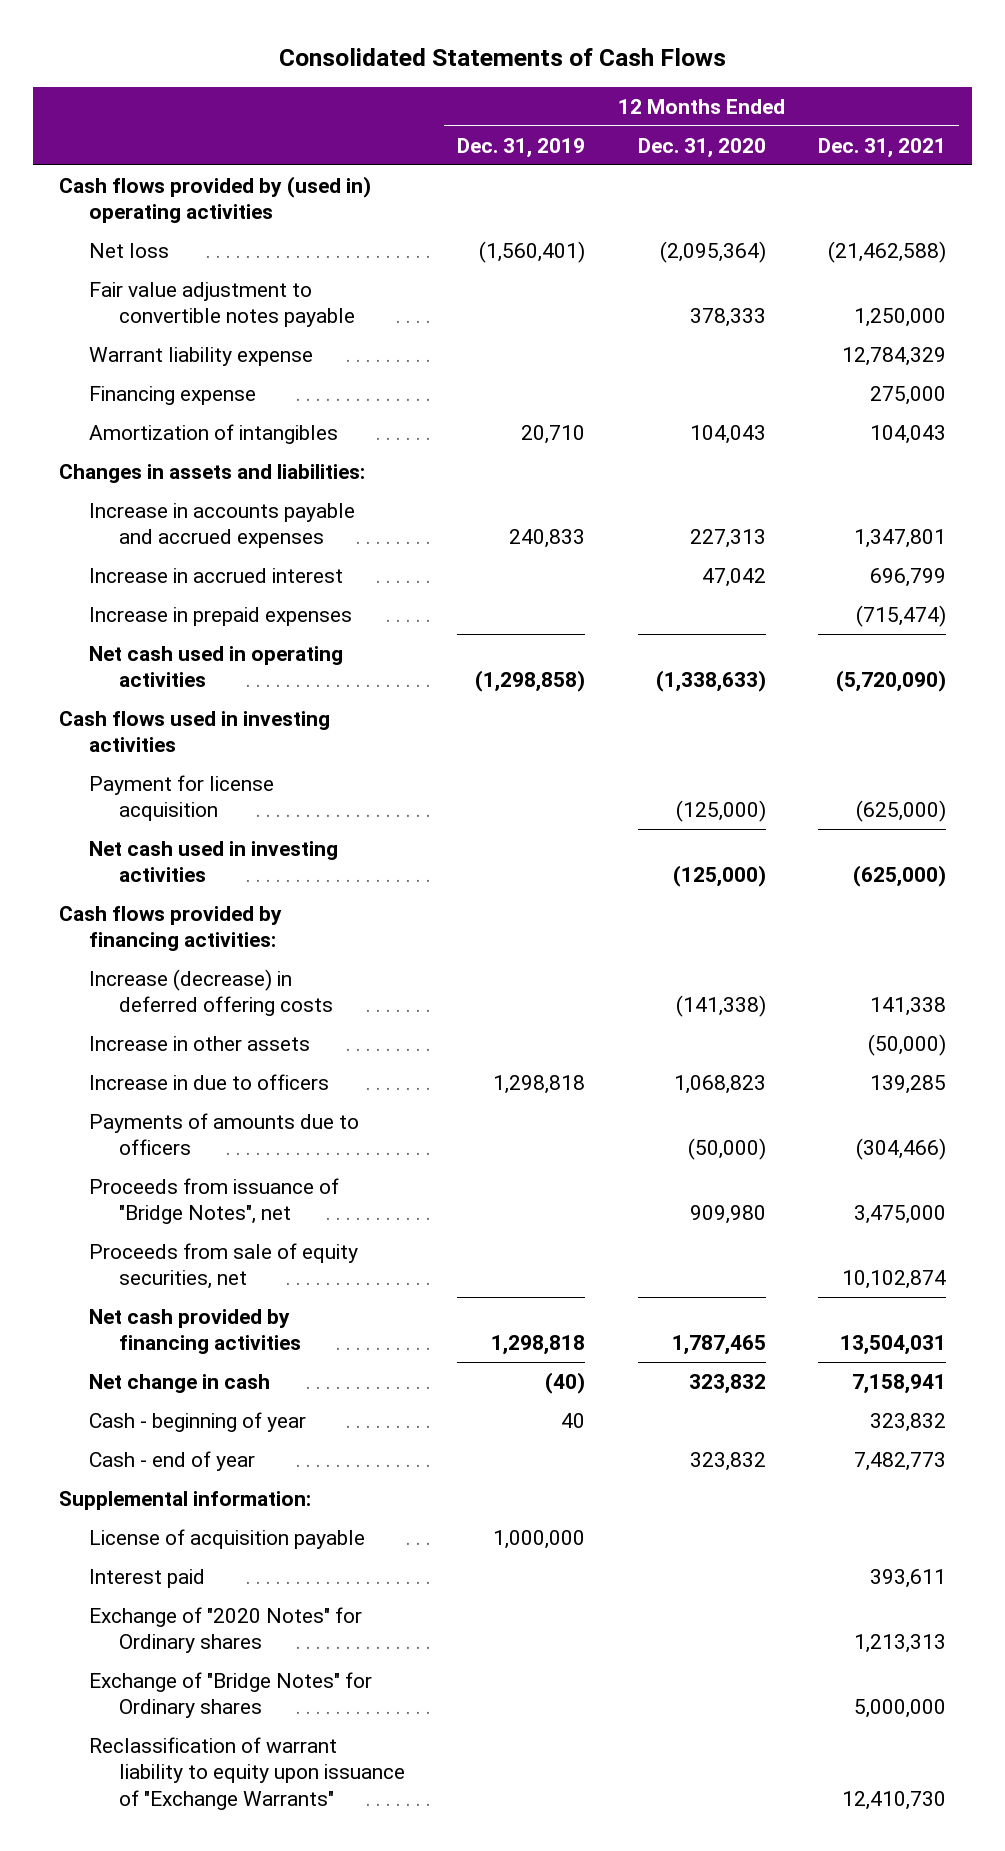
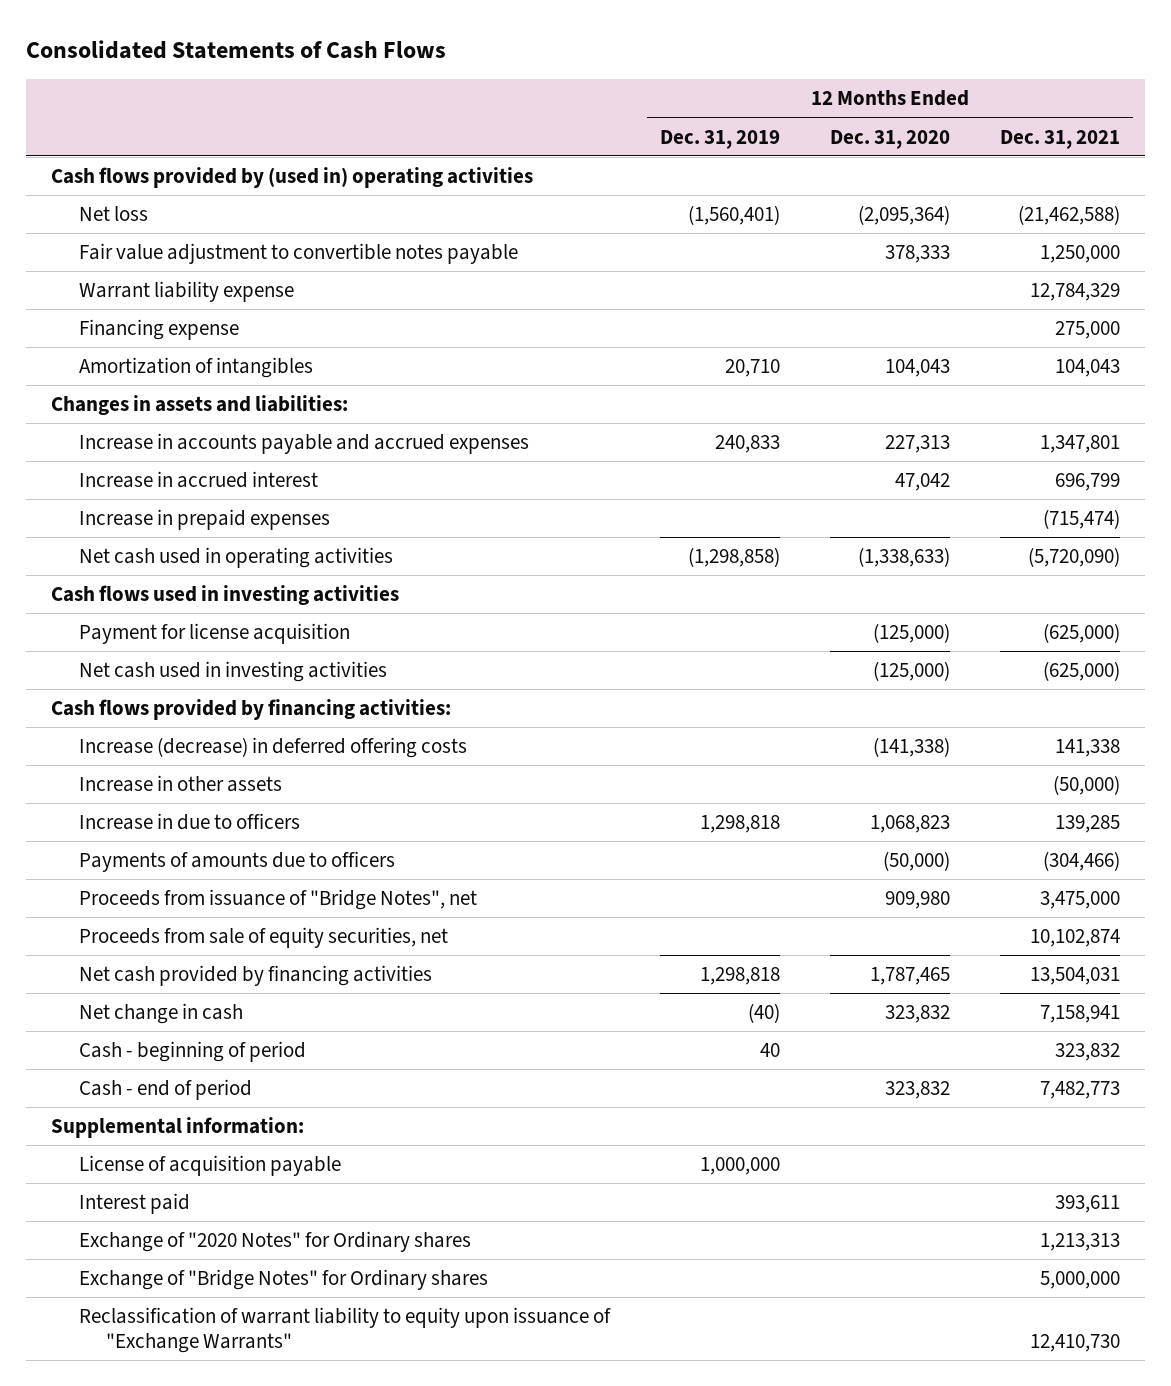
- Cash - beginning of year | 40 | | 323,832
- Cash - end of year | | 323,832 | 7,482,773
+ Cash - beginning of period | 40 | | 323,832
+ Cash - end of period | | 323,832 | 7,482,773

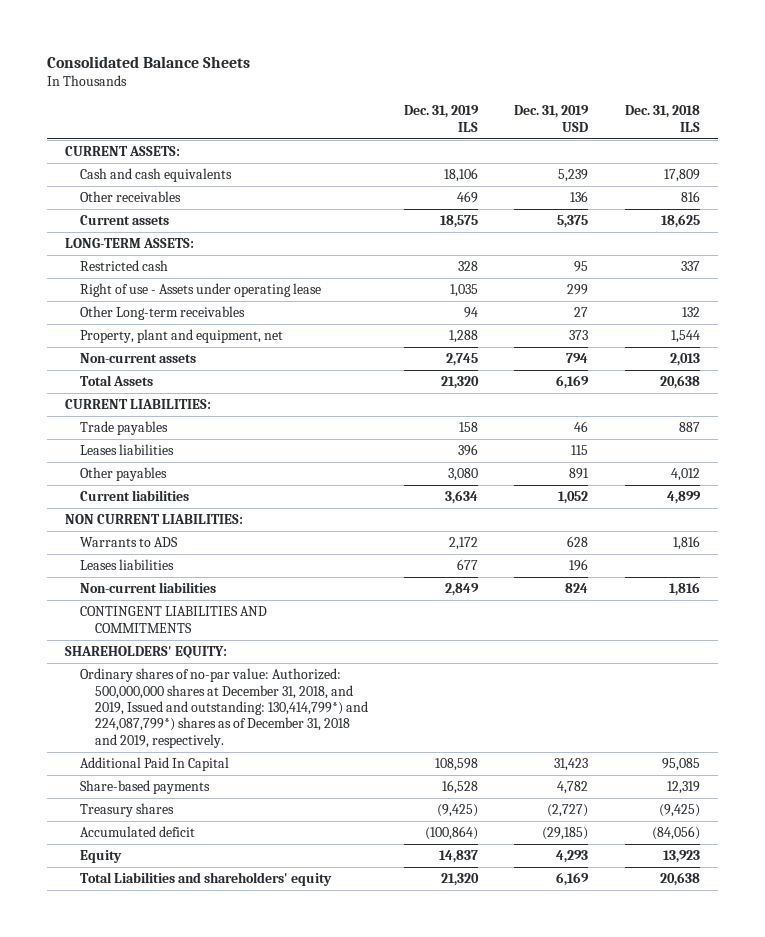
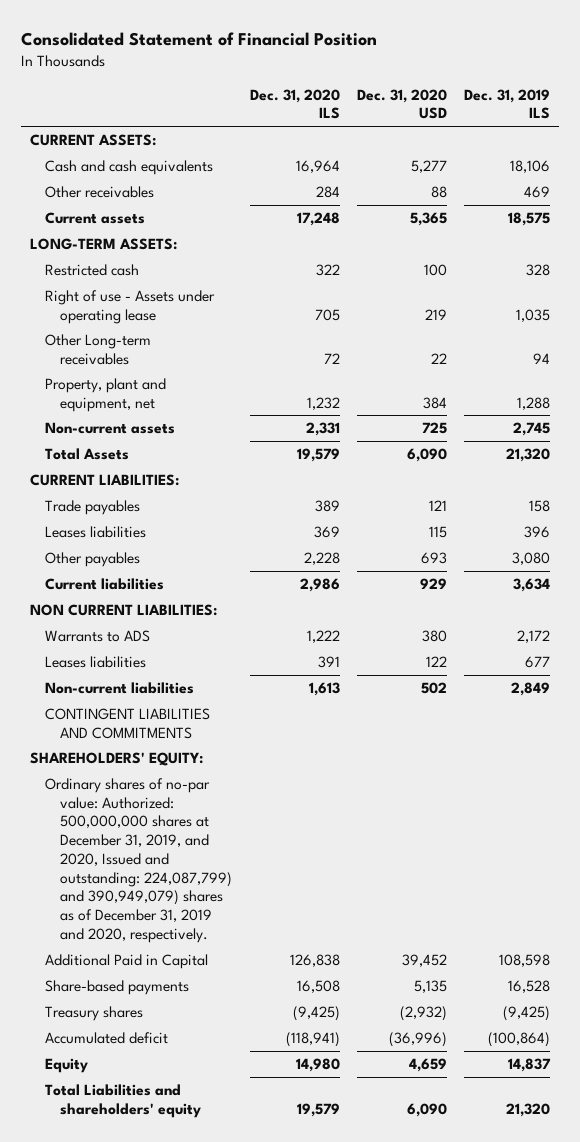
- Consolidated Balance Sheets
+ Consolidated Statement of Financial Position
- | Dec. 31, 2019 ILS | Dec. 31, 2019 USD | Dec. 31, 2018 ILS
+ | Dec. 31, 2020 ILS | Dec. 31, 2020 USD | Dec. 31, 2019 ILS
- Ordinary shares of no-par value: Authorized: 500,000,000 shares at December 31, 2018, and 2019, Issued and outstanding: 130,414,799*) and 224,087,799*) shares as of December 31, 2018 and 2019, respectively.
- Additional Paid In Capital | 108,598 | 31,423 | 95,085
+ Ordinary shares of no-par value: Authorized: 500,000,000 shares at December 31, 2019, and 2020, Issued and outstanding: 224,087,799) and 390,949,079) shares as of December 31, 2019 and 2020, respectively.
+ Additional Paid in Capital | 126,838 | 39,452 | 108,598

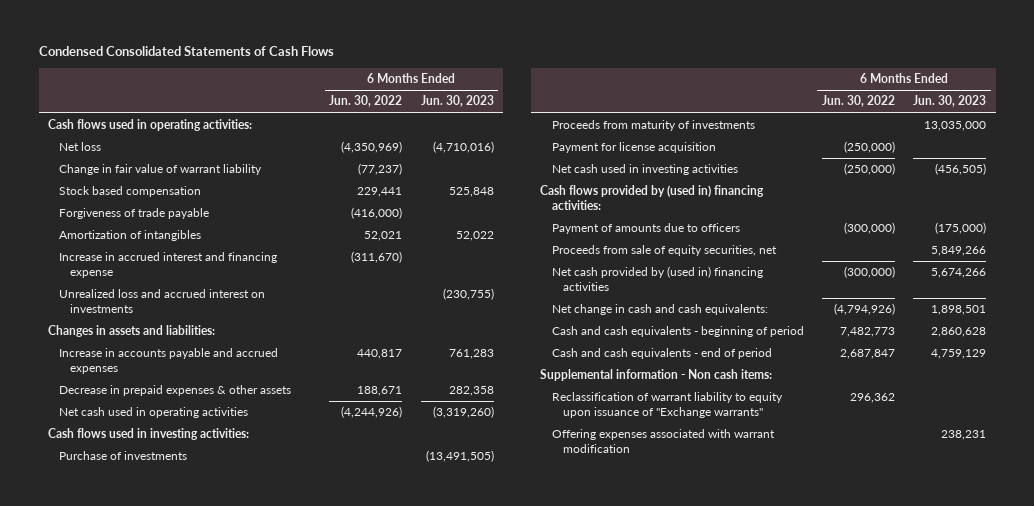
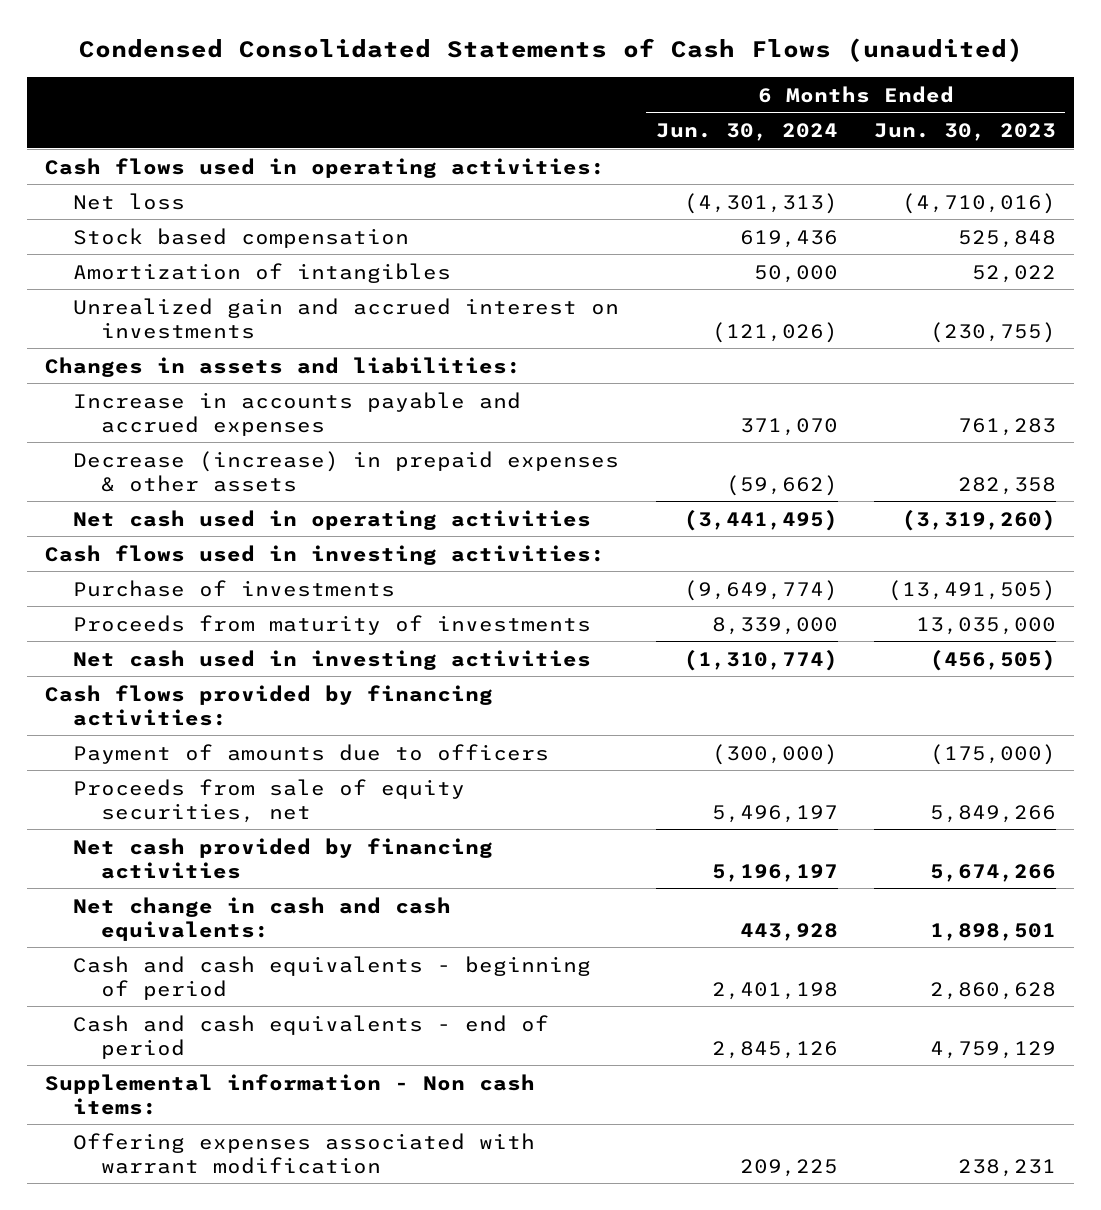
- Condensed Consolidated Statements of Cash Flows
+ Condensed Consolidated Statements of Cash Flows (unaudited)
- | 6 Months Ended Jun. 30, 2022 | 6 Months Ended Jun. 30, 2023
+ | 6 Months Ended Jun. 30, 2024 | 6 Months Ended Jun. 30, 2023
- Change in fair value of warrant liability | (77,237) |
- Forgiveness of trade payable | (416,000) |
- Increase in accrued interest and financing expense | (311,670) |
- Unrealized loss and accrued interest on investments | | (230,755)
+ Unrealized gain and accrued interest on investments | (121,026) | (230,755)
- Decrease in prepaid expenses & other assets | 188,671 | 282,358
+ Decrease (increase) in prepaid expenses & other assets | (59,662) | 282,358
- Payment for license acquisition | (250,000) |
- Cash flows provided by (used in) financing activities:
+ Cash flows provided by financing activities:
- Net cash provided by (used in) financing activities | (300,000) | 5,674,266
+ Net cash provided by financing activities | 5,196,197 | 5,674,266
- Reclassification of warrant liability to equity upon issuance of "Exchange warrants" | 296,362 |

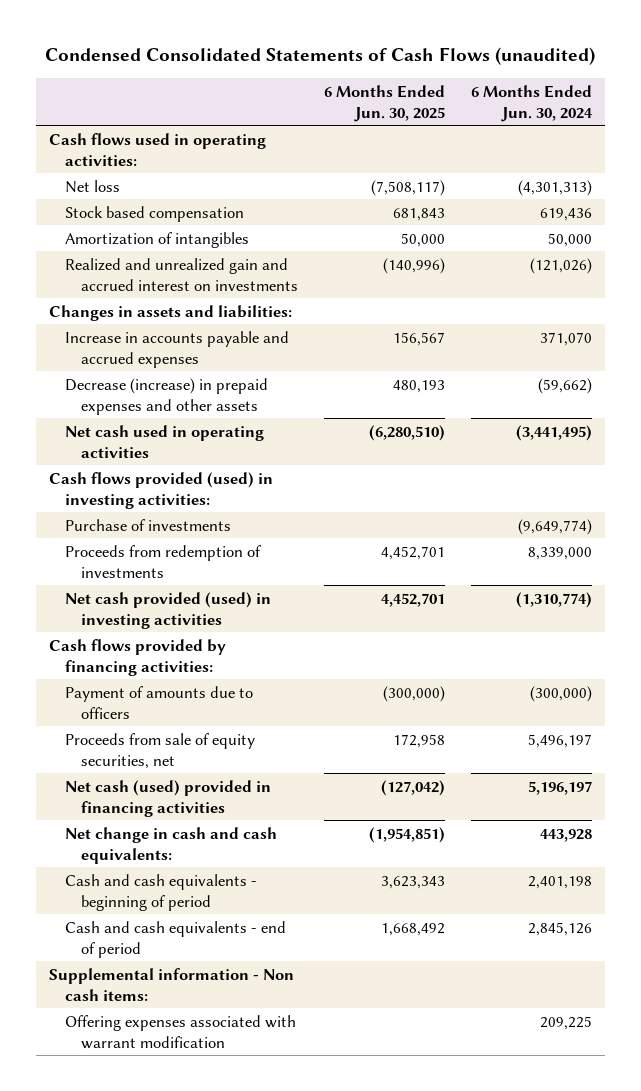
- | 6 Months Ended Jun. 30, 2024 | 6 Months Ended Jun. 30, 2023
+ | 6 Months Ended Jun. 30, 2025 | 6 Months Ended Jun. 30, 2024
- Unrealized gain and accrued interest on investments | (121,026) | (230,755)
+ Realized and unrealized gain and accrued interest on investments | (140,996) | (121,026)
- Decrease (increase) in prepaid expenses & other assets | (59,662) | 282,358
+ Decrease (increase) in prepaid expenses and other assets | 480,193 | (59,662)
- Cash flows used in investing activities:
+ Cash flows provided (used) in investing activities:
- Proceeds from maturity of investments | 8,339,000 | 13,035,000
- Net cash used in investing activities | (1,310,774) | (456,505)
+ Proceeds from redemption of investments | 4,452,701 | 8,339,000
+ Net cash provided (used) in investing activities | 4,452,701 | (1,310,774)
- Net cash provided by financing activities | 5,196,197 | 5,674,266
+ Net cash (used) provided in financing activities | (127,042) | 5,196,197

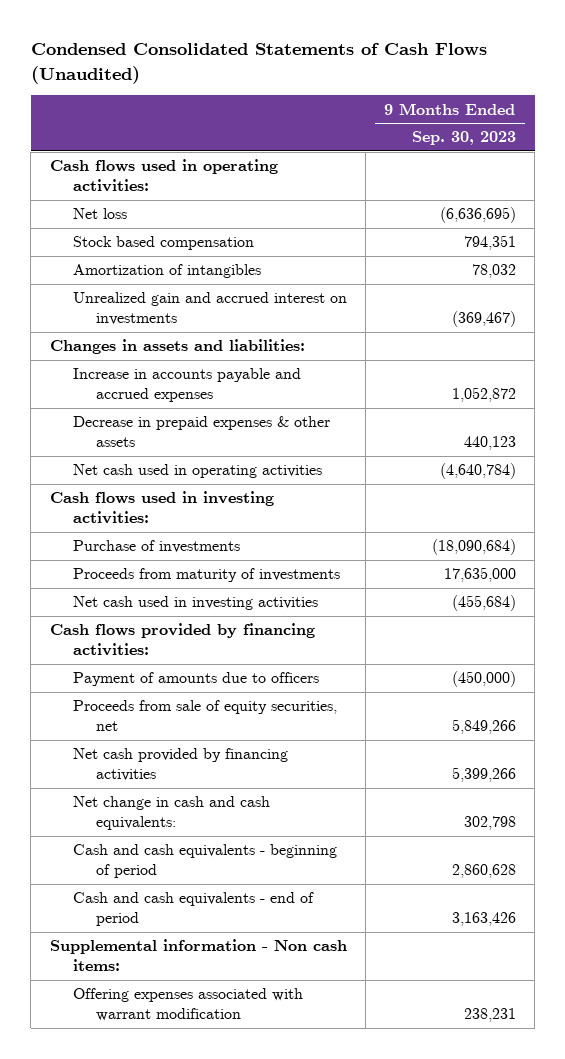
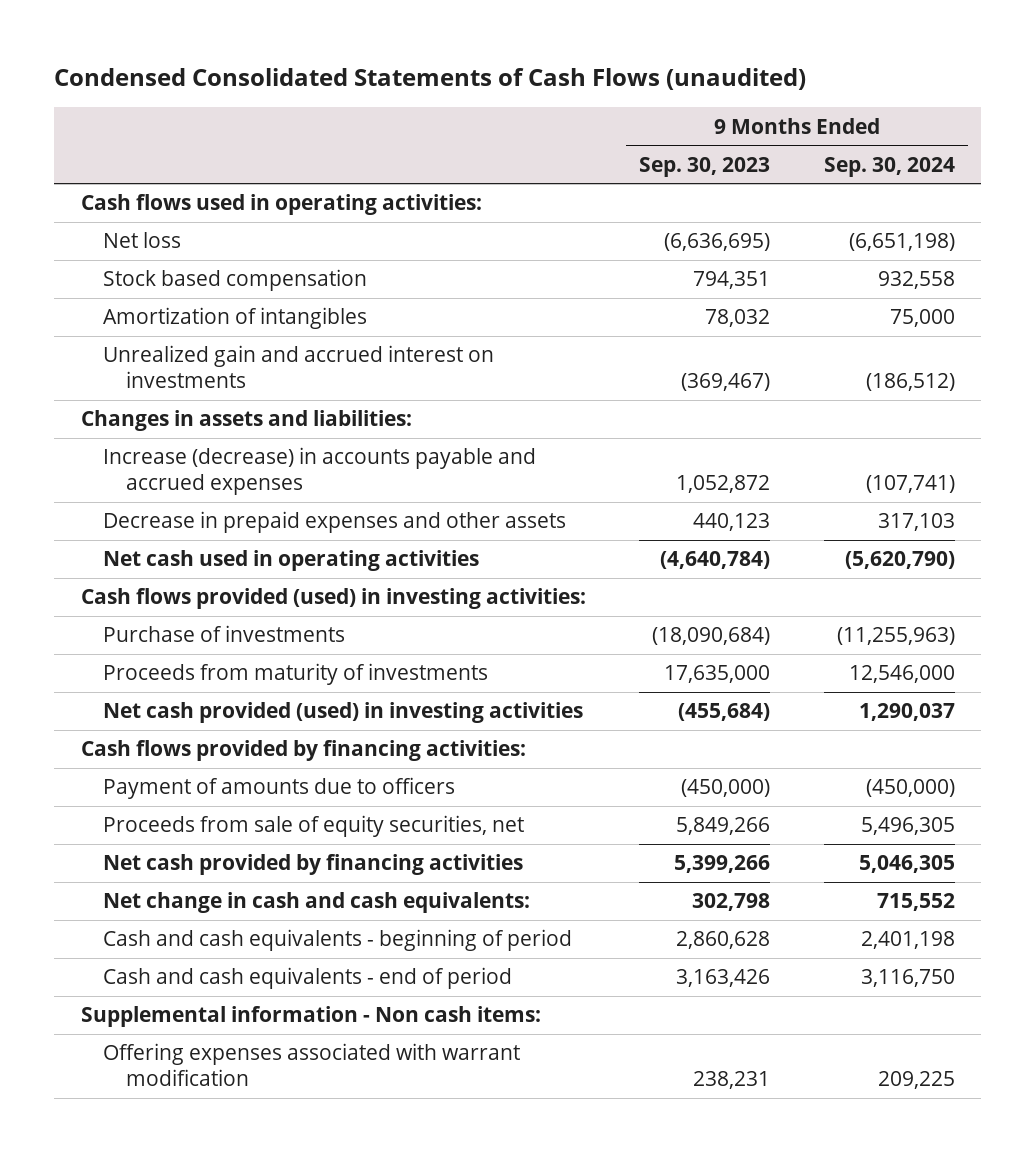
- Condensed Consolidated Statements of Cash Flows (Unaudited)
+ Condensed Consolidated Statements of Cash Flows (unaudited)
- | 9 Months Ended Sep. 30, 2023
+ | 9 Months Ended Sep. 30, 2023 | 9 Months Ended Sep. 30, 2024
- Increase in accounts payable and accrued expenses | 1,052,872
- Decrease in prepaid expenses & other assets | 440,123
+ Increase (decrease) in accounts payable and accrued expenses | 1,052,872 | (107,741)
+ Decrease in prepaid expenses and other assets | 440,123 | 317,103
- Cash flows used in investing activities:
+ Cash flows provided (used) in investing activities:
- Net cash used in investing activities | (455,684)
+ Net cash provided (used) in investing activities | (455,684) | 1,290,037

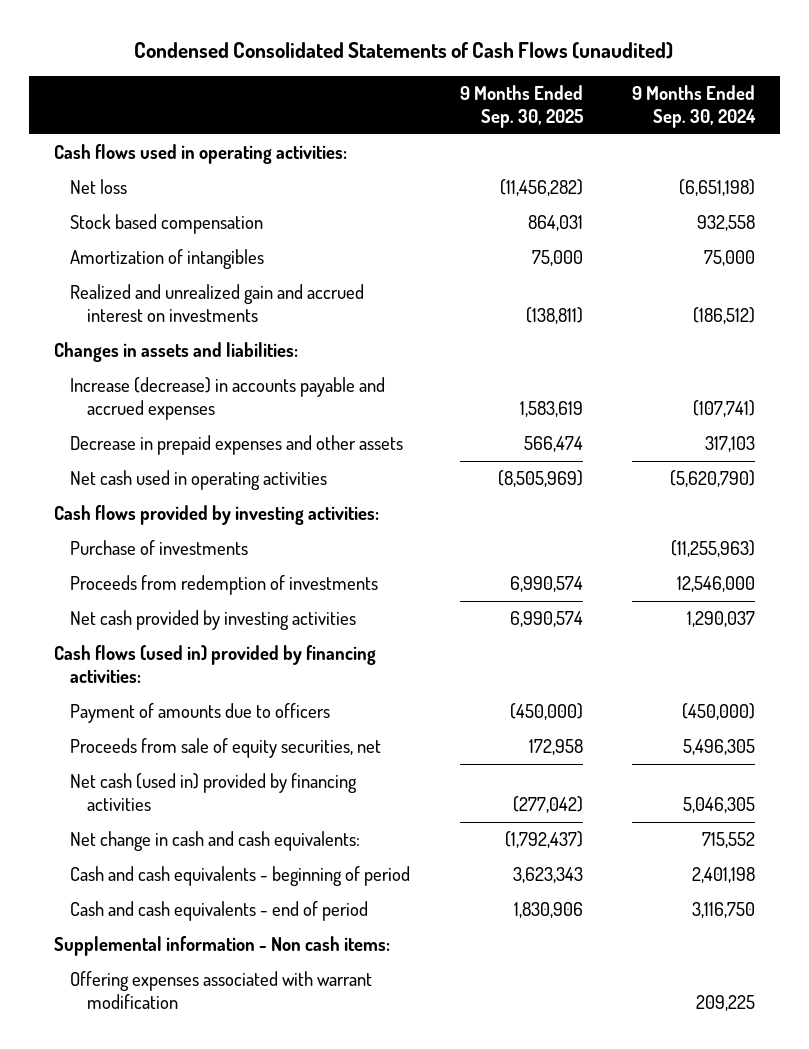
- | 9 Months Ended Sep. 30, 2023 | 9 Months Ended Sep. 30, 2024
+ | 9 Months Ended Sep. 30, 2025 | 9 Months Ended Sep. 30, 2024
- Unrealized gain and accrued interest on investments | (369,467) | (186,512)
+ Realized and unrealized gain and accrued interest on investments | (138,811) | (186,512)
- Cash flows provided (used) in investing activities:
+ Cash flows provided by investing activities:
- Proceeds from maturity of investments | 17,635,000 | 12,546,000
- Net cash provided (used) in investing activities | (455,684) | 1,290,037
- Cash flows provided by financing activities:
+ Proceeds from redemption of investments | 6,990,574 | 12,546,000
+ Net cash provided by investing activities | 6,990,574 | 1,290,037
+ Cash flows (used in) provided by financing activities:
- Net cash provided by financing activities | 5,399,266 | 5,046,305
+ Net cash (used in) provided by financing activities | (277,042) | 5,046,305

